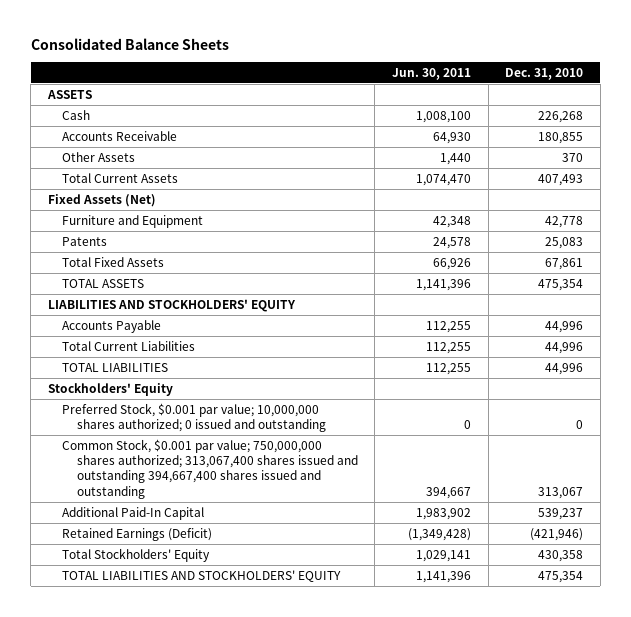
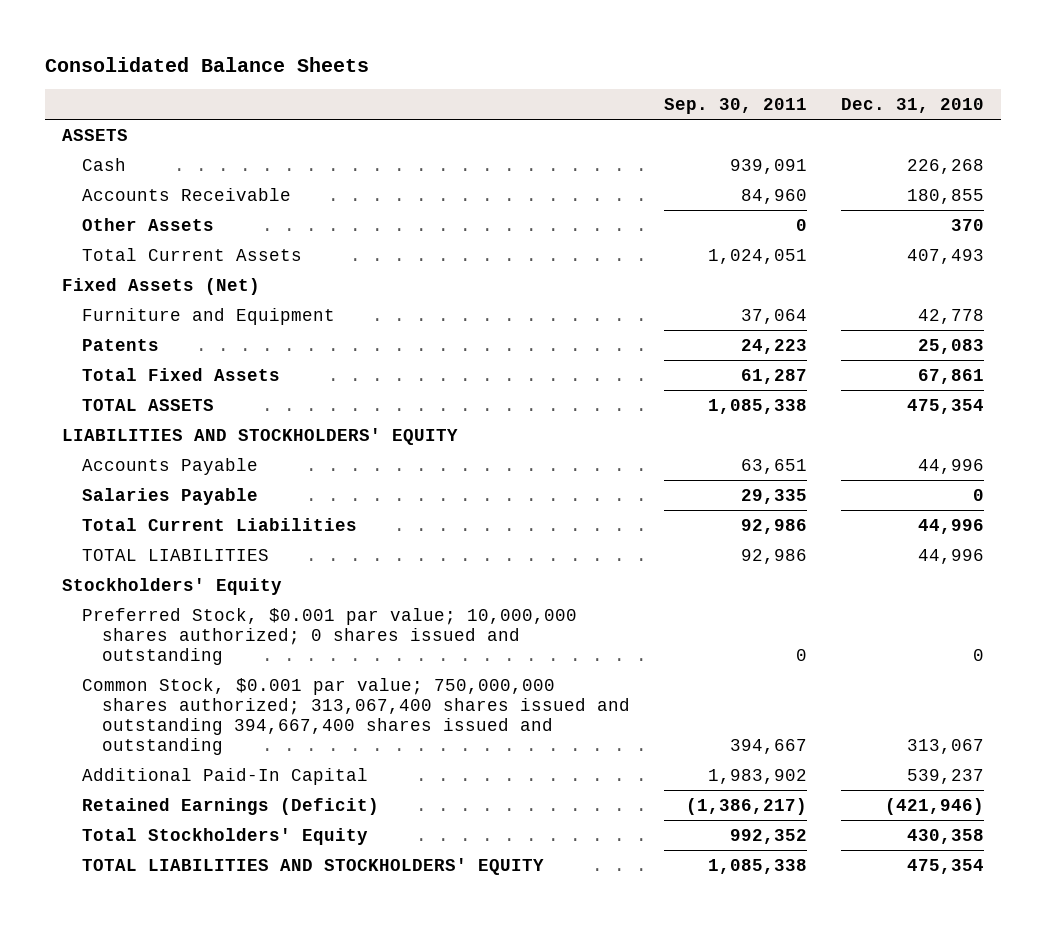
- | Jun. 30, 2011 | Dec. 31, 2010
+ | Sep. 30, 2011 | Dec. 31, 2010
+ Salaries Payable | 29,335 | 0
- Preferred Stock, $0.001 par value; 10,000,000 shares authorized; 0 issued and outstanding | 0 | 0
+ Preferred Stock, $0.001 par value; 10,000,000 shares authorized; 0 shares issued and outstanding | 0 | 0

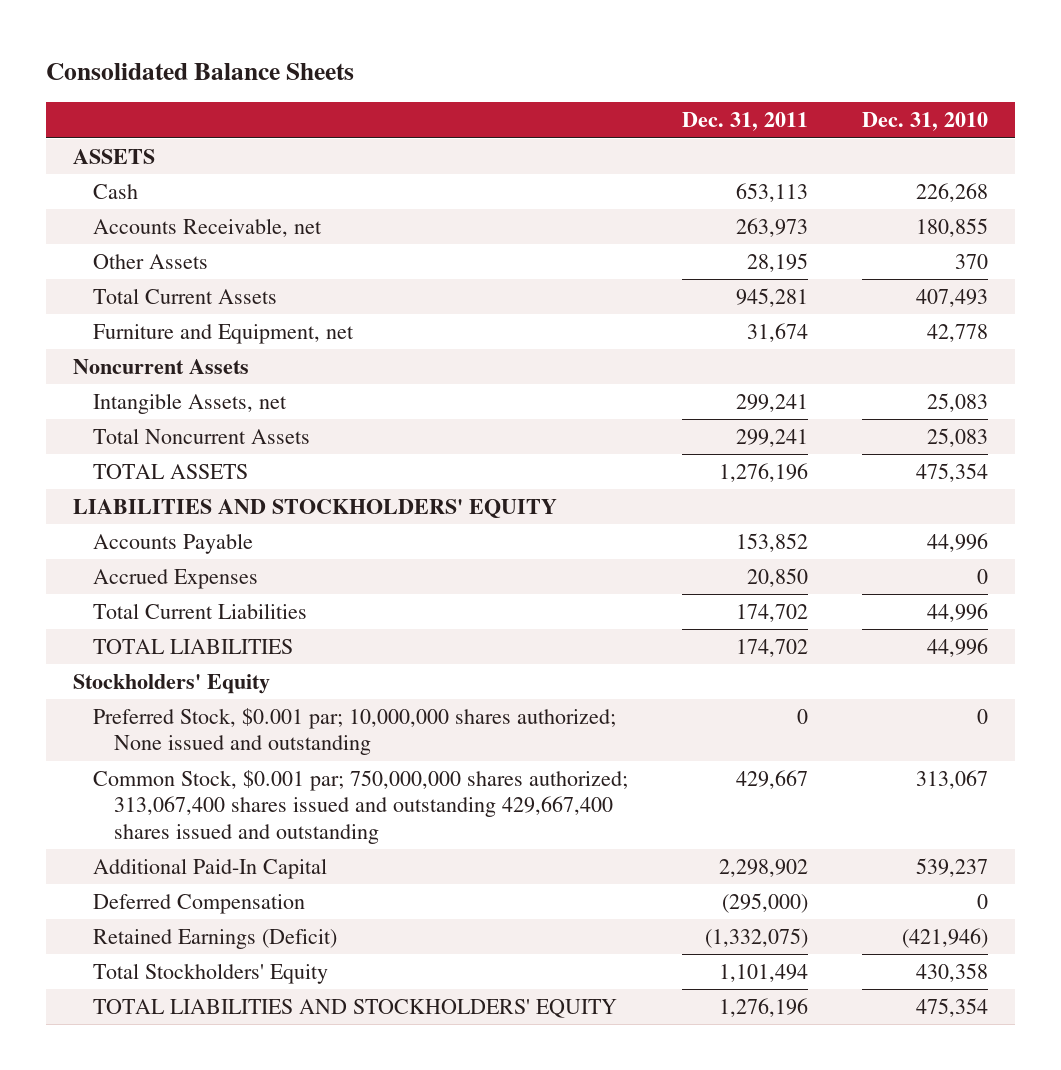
- | Sep. 30, 2011 | Dec. 31, 2010
+ | Dec. 31, 2011 | Dec. 31, 2010
- Accounts Receivable | 84,960 | 180,855
+ Accounts Receivable, net | 263,973 | 180,855
- Fixed Assets (Net)
- Furniture and Equipment | 37,064 | 42,778
- Patents | 24,223 | 25,083
- Total Fixed Assets | 61,287 | 67,861
+ Furniture and Equipment, net | 31,674 | 42,778
+ Noncurrent Assets
+ Intangible Assets, net | 299,241 | 25,083
+ Total Noncurrent Assets | 299,241 | 25,083
- Salaries Payable | 29,335 | 0
+ Accrued Expenses | 20,850 | 0
- Preferred Stock, $0.001 par value; 10,000,000 shares authorized; 0 shares issued and outstanding | 0 | 0
- Common Stock, $0.001 par value; 750,000,000 shares authorized; 313,067,400 shares issued and outstanding 394,667,400 shares issued and outstanding | 394,667 | 313,067
+ Preferred Stock, $0.001 par; 10,000,000 shares authorized; None issued and outstanding | 0 | 0
+ Common Stock, $0.001 par; 750,000,000 shares authorized; 313,067,400 shares issued and outstanding 429,667,400 shares issued and outstanding | 429,667 | 313,067
+ Deferred Compensation | (295,000) | 0

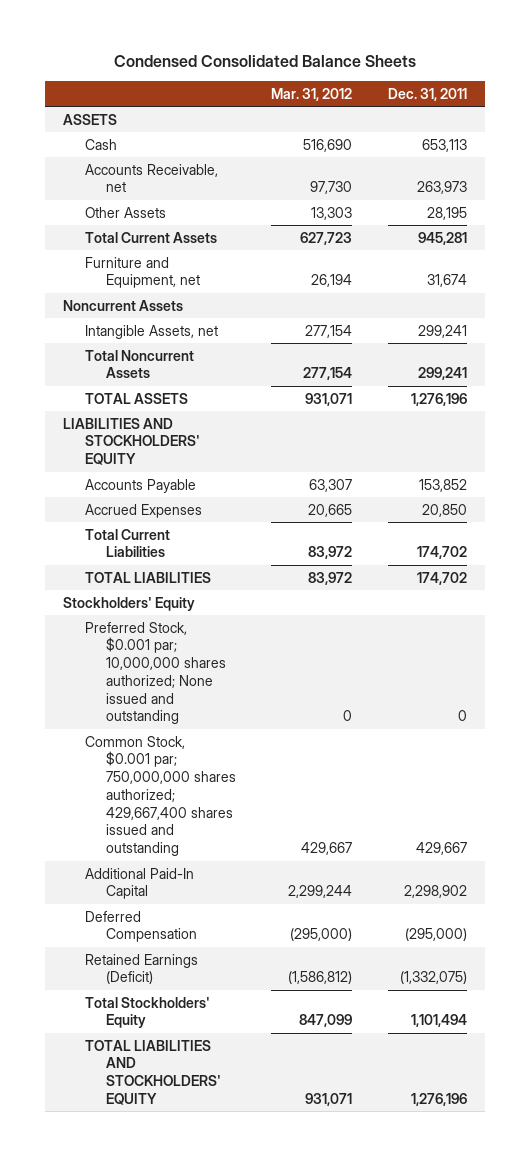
- Consolidated Balance Sheets
+ Condensed Consolidated Balance Sheets
- | Dec. 31, 2011 | Dec. 31, 2010
+ | Mar. 31, 2012 | Dec. 31, 2011
- Common Stock, $0.001 par; 750,000,000 shares authorized; 313,067,400 shares issued and outstanding 429,667,400 shares issued and outstanding | 429,667 | 313,067
+ Common Stock, $0.001 par; 750,000,000 shares authorized; 429,667,400 shares issued and outstanding | 429,667 | 429,667

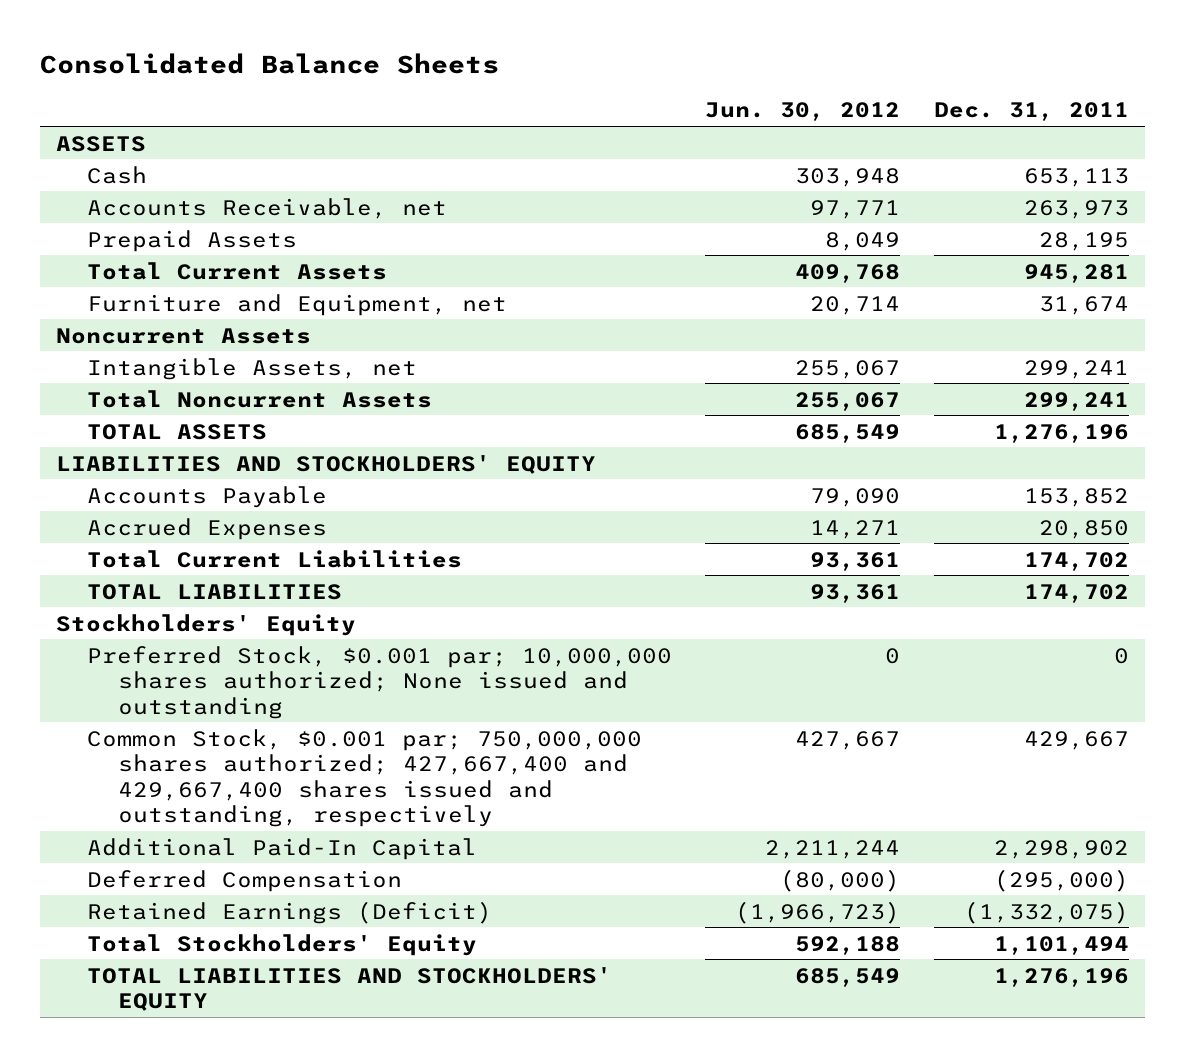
- Condensed Consolidated Balance Sheets
+ Consolidated Balance Sheets
- | Mar. 31, 2012 | Dec. 31, 2011
+ | Jun. 30, 2012 | Dec. 31, 2011
- Other Assets | 13,303 | 28,195
+ Prepaid Assets | 8,049 | 28,195
- Common Stock, $0.001 par; 750,000,000 shares authorized; 429,667,400 shares issued and outstanding | 429,667 | 429,667
+ Common Stock, $0.001 par; 750,000,000 shares authorized; 427,667,400 and 429,667,400 shares issued and outstanding, respectively | 427,667 | 429,667

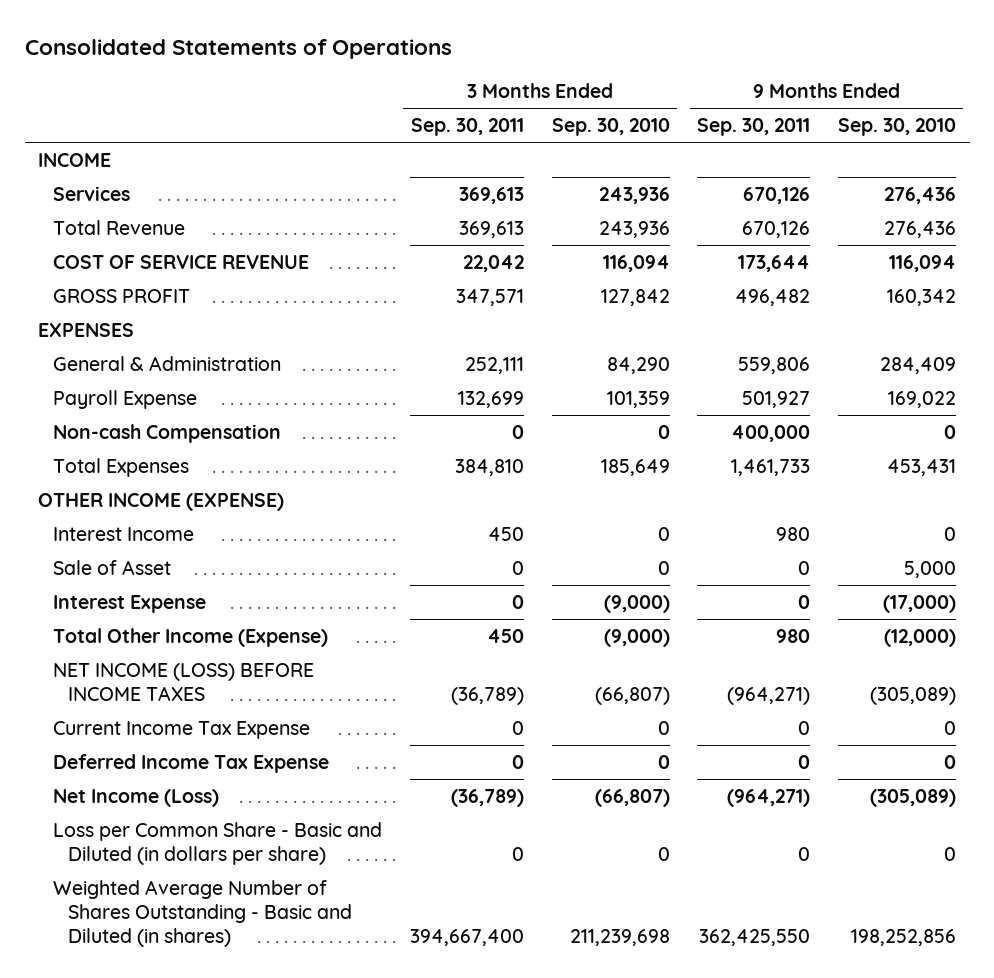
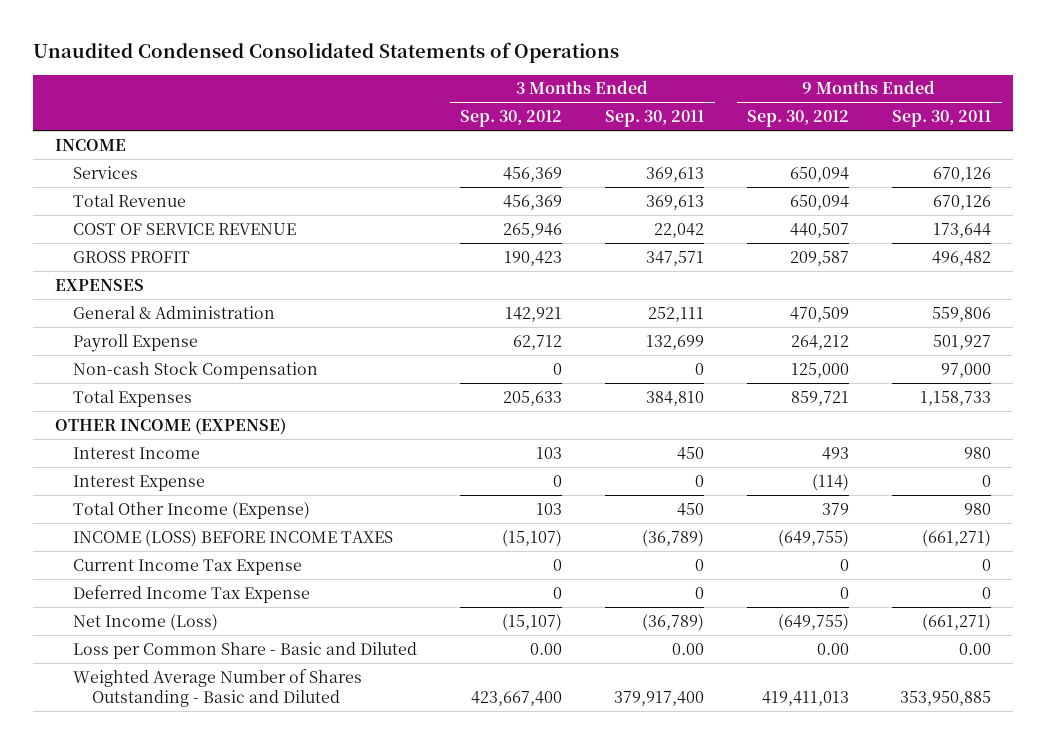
- Consolidated Statements of Operations
+ Unaudited Condensed Consolidated Statements of Operations
- | 3 Months Ended Sep. 30, 2011 | 3 Months Ended Sep. 30, 2010 | 9 Months Ended Sep. 30, 2011 | 9 Months Ended Sep. 30, 2010
+ | 3 Months Ended Sep. 30, 2012 | 3 Months Ended Sep. 30, 2011 | 9 Months Ended Sep. 30, 2012 | 9 Months Ended Sep. 30, 2011
- Non-cash Compensation | 0 | 0 | 400,000 | 0
- Total Expenses | 384,810 | 185,649 | 1,461,733 | 453,431
+ Non-cash Stock Compensation | 0 | 0 | 125,000 | 97,000
+ Total Expenses | 205,633 | 384,810 | 859,721 | 1,158,733
- Sale of Asset | 0 | 0 | 0 | 5,000
- NET INCOME (LOSS) BEFORE INCOME TAXES | (36,789) | (66,807) | (964,271) | (305,089)
+ INCOME (LOSS) BEFORE INCOME TAXES | (15,107) | (36,789) | (649,755) | (661,271)
- Net Income (Loss) | (36,789) | (66,807) | (964,271) | (305,089)
- Loss per Common Share - Basic and Diluted (in dollars per share) | 0 | 0 | 0 | 0
- Weighted Average Number of Shares Outstanding - Basic and Diluted (in shares) | 394,667,400 | 211,239,698 | 362,425,550 | 198,252,856
+ Net Income (Loss) | (15,107) | (36,789) | (649,755) | (661,271)
+ Loss per Common Share - Basic and Diluted | 0.00 | 0.00 | 0.00 | 0.00
+ Weighted Average Number of Shares Outstanding - Basic and Diluted | 423,667,400 | 379,917,400 | 419,411,013 | 353,950,885

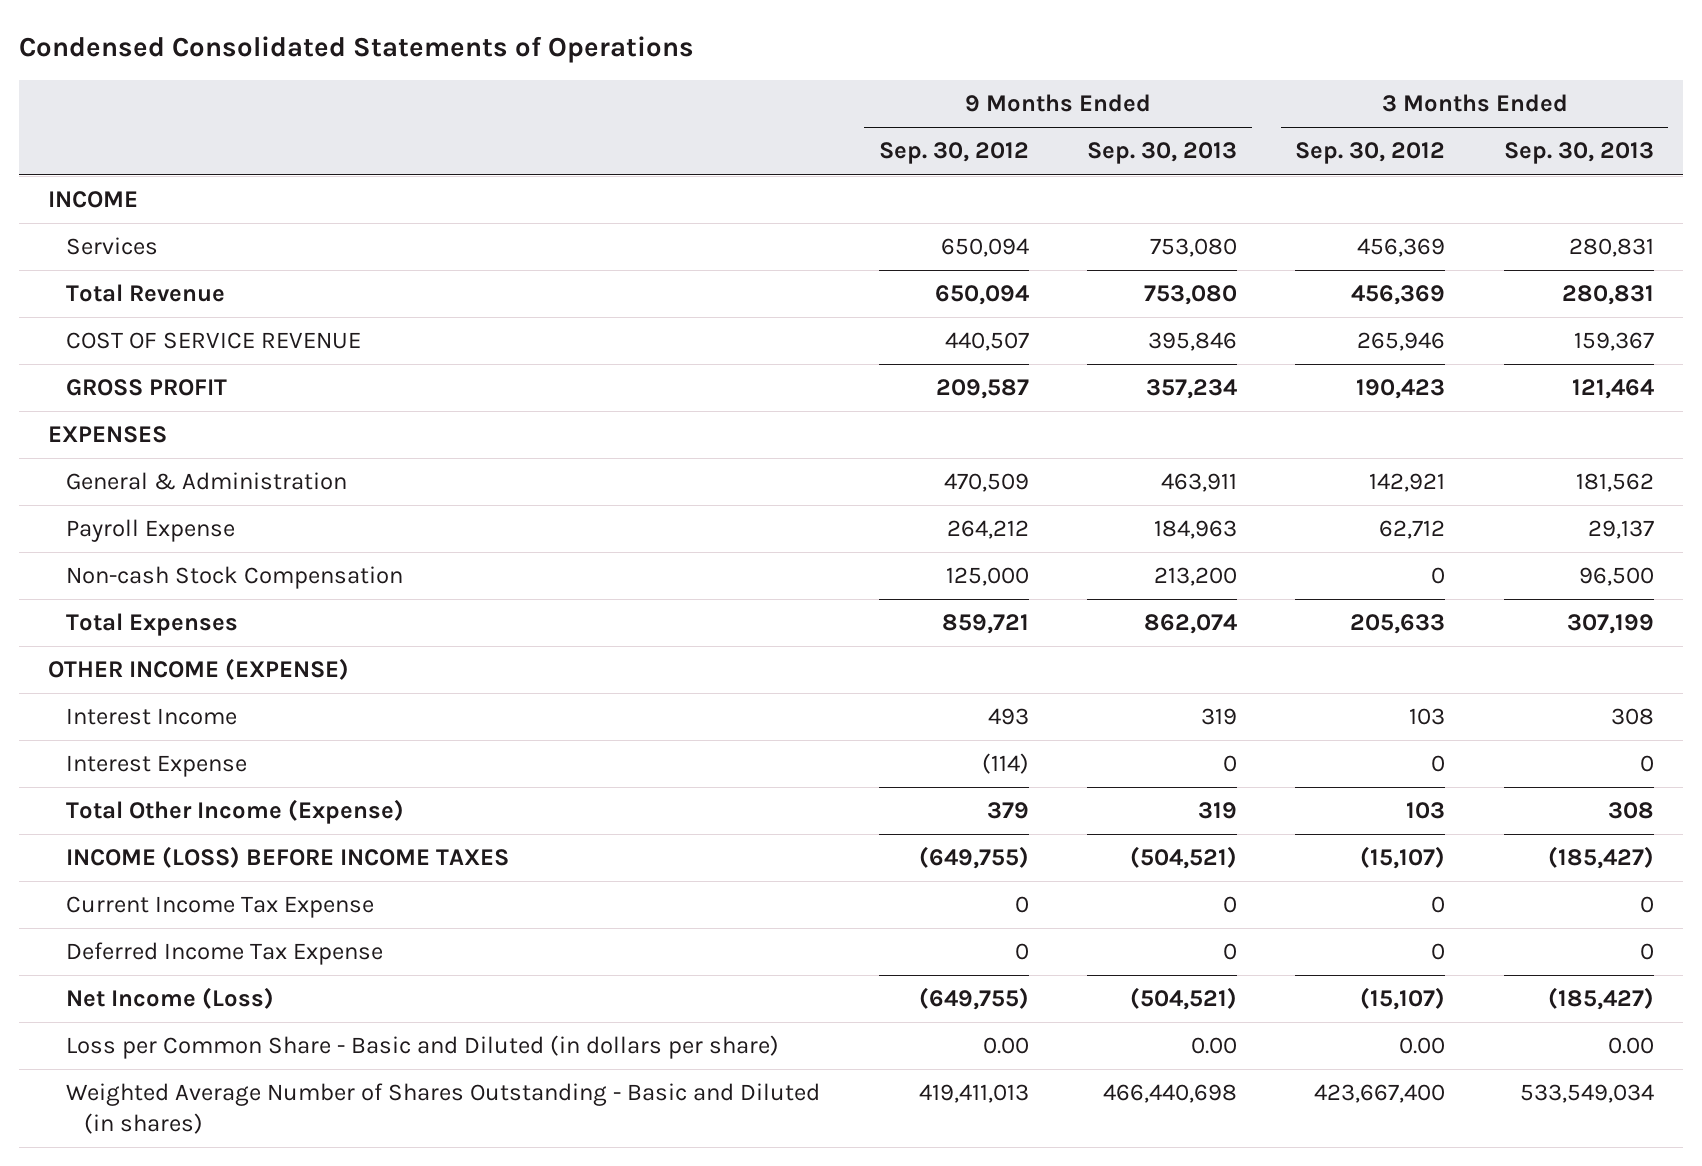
- Unaudited Condensed Consolidated Statements of Operations
+ Condensed Consolidated Statements of Operations
- | 3 Months Ended Sep. 30, 2012 | 3 Months Ended Sep. 30, 2011 | 9 Months Ended Sep. 30, 2012 | 9 Months Ended Sep. 30, 2011
+ | 9 Months Ended Sep. 30, 2012 | 9 Months Ended Sep. 30, 2013 | 3 Months Ended Sep. 30, 2012 | 3 Months Ended Sep. 30, 2013
- Loss per Common Share - Basic and Diluted | 0.00 | 0.00 | 0.00 | 0.00
- Weighted Average Number of Shares Outstanding - Basic and Diluted | 423,667,400 | 379,917,400 | 419,411,013 | 353,950,885
+ Loss per Common Share - Basic and Diluted (in dollars per share) | 0.00 | 0.00 | 0.00 | 0.00
+ Weighted Average Number of Shares Outstanding - Basic and Diluted (in shares) | 419,411,013 | 466,440,698 | 423,667,400 | 533,549,034

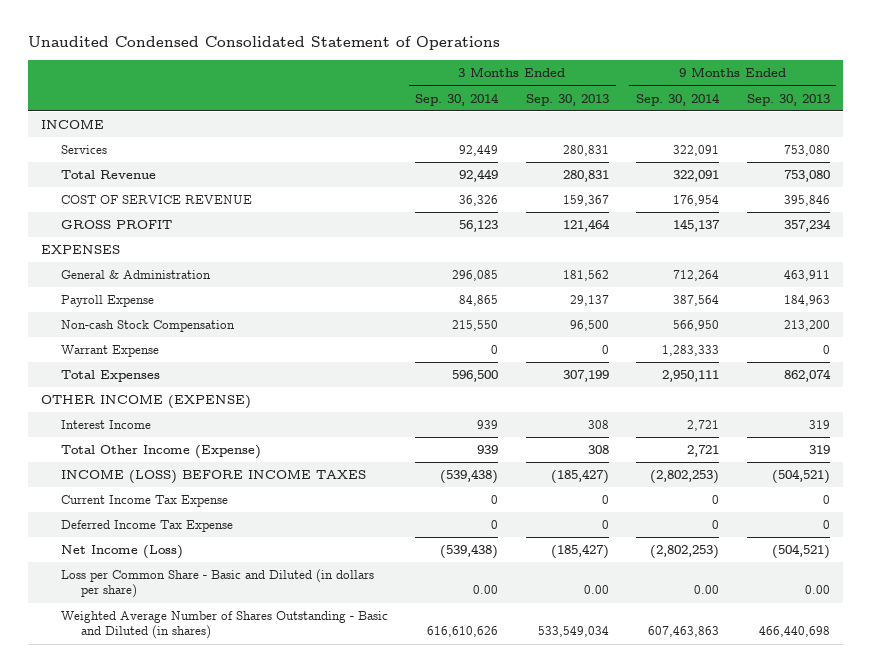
- Condensed Consolidated Statements of Operations
+ Unaudited Condensed Consolidated Statement of Operations
- | 9 Months Ended Sep. 30, 2012 | 9 Months Ended Sep. 30, 2013 | 3 Months Ended Sep. 30, 2012 | 3 Months Ended Sep. 30, 2013
+ | 3 Months Ended Sep. 30, 2014 | 3 Months Ended Sep. 30, 2013 | 9 Months Ended Sep. 30, 2014 | 9 Months Ended Sep. 30, 2013
+ Warrant Expense | 0 | 0 | 1,283,333 | 0
- Interest Expense | (114) | 0 | 0 | 0

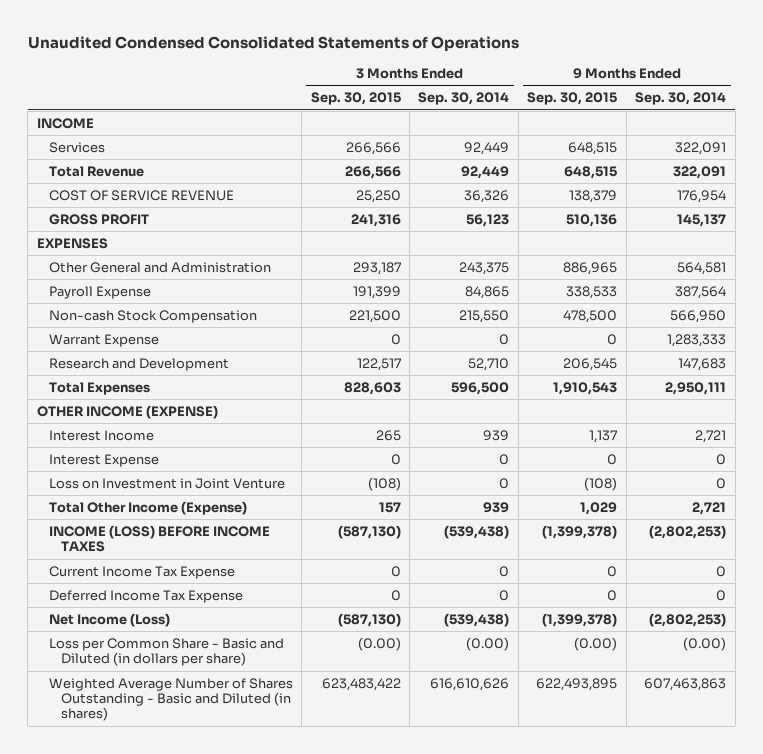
- Unaudited Condensed Consolidated Statement of Operations
+ Unaudited Condensed Consolidated Statements of Operations
- | 3 Months Ended Sep. 30, 2014 | 3 Months Ended Sep. 30, 2013 | 9 Months Ended Sep. 30, 2014 | 9 Months Ended Sep. 30, 2013
+ | 3 Months Ended Sep. 30, 2015 | 3 Months Ended Sep. 30, 2014 | 9 Months Ended Sep. 30, 2015 | 9 Months Ended Sep. 30, 2014
- General & Administration | 296,085 | 181,562 | 712,264 | 463,911
+ Other General and Administration | 293,187 | 243,375 | 886,965 | 564,581
+ Research and Development | 122,517 | 52,710 | 206,545 | 147,683
+ Interest Expense | 0 | 0 | 0 | 0
+ Loss on Investment in Joint Venture | (108) | 0 | (108) | 0
- Loss per Common Share - Basic and Diluted (in dollars per share) | 0.00 | 0.00 | 0.00 | 0.00
+ Loss per Common Share - Basic and Diluted (in dollars per share) | (0.00) | (0.00) | (0.00) | (0.00)

